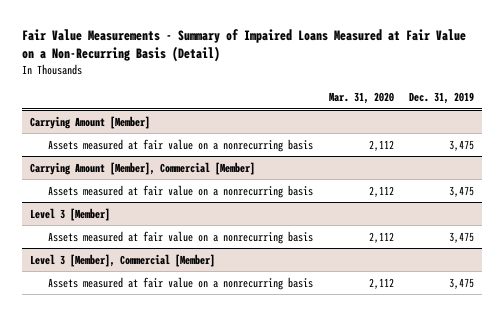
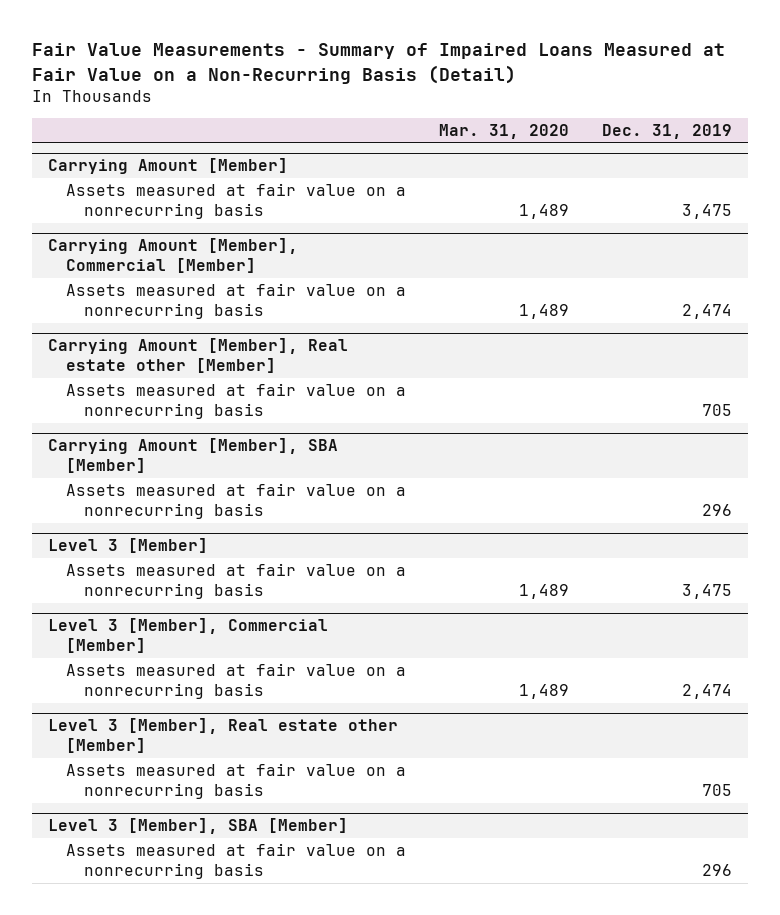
@ Carrying Amount [Member]
- Assets measured at fair value on a nonrecurring basis | 2,112 | 3,475
+ Assets measured at fair value on a nonrecurring basis | 1,489 | 3,475
@ Carrying Amount [Member], Commercial [Member]
- Assets measured at fair value on a nonrecurring basis | 2,112 | 3,475
+ Assets measured at fair value on a nonrecurring basis | 1,489 | 2,474
+ Carrying Amount [Member], Real estate other [Member]
+ Assets measured at fair value on a nonrecurring basis | | 705
+ Carrying Amount [Member], SBA [Member]
+ Assets measured at fair value on a nonrecurring basis | | 296
@ Level 3 [Member]
- Assets measured at fair value on a nonrecurring basis | 2,112 | 3,475
+ Assets measured at fair value on a nonrecurring basis | 1,489 | 3,475
@ Level 3 [Member], Commercial [Member]
- Assets measured at fair value on a nonrecurring basis | 2,112 | 3,475
+ Assets measured at fair value on a nonrecurring basis | 1,489 | 2,474
+ Level 3 [Member], Real estate other [Member]
+ Assets measured at fair value on a nonrecurring basis | | 705
+ Level 3 [Member], SBA [Member]
+ Assets measured at fair value on a nonrecurring basis | | 296

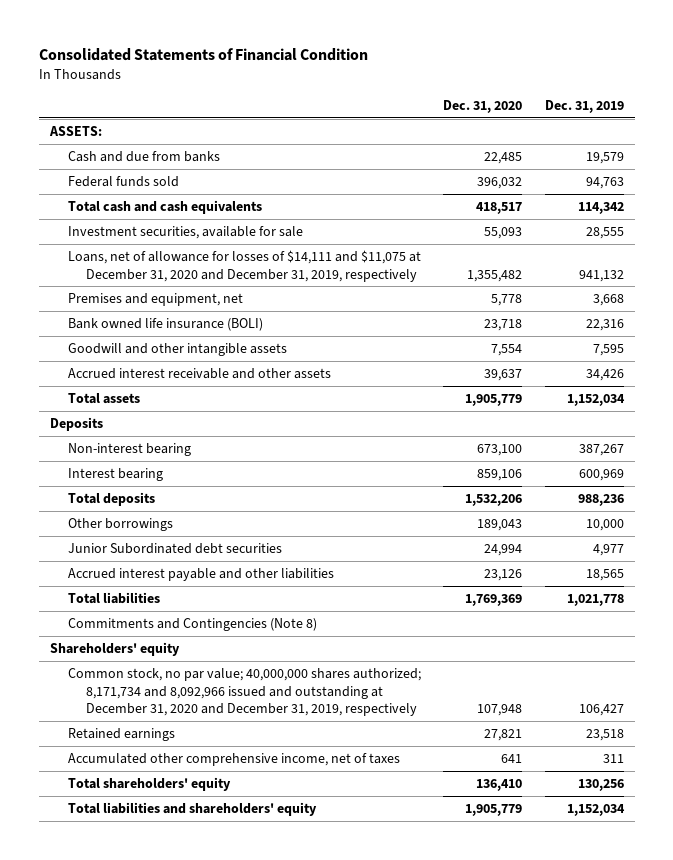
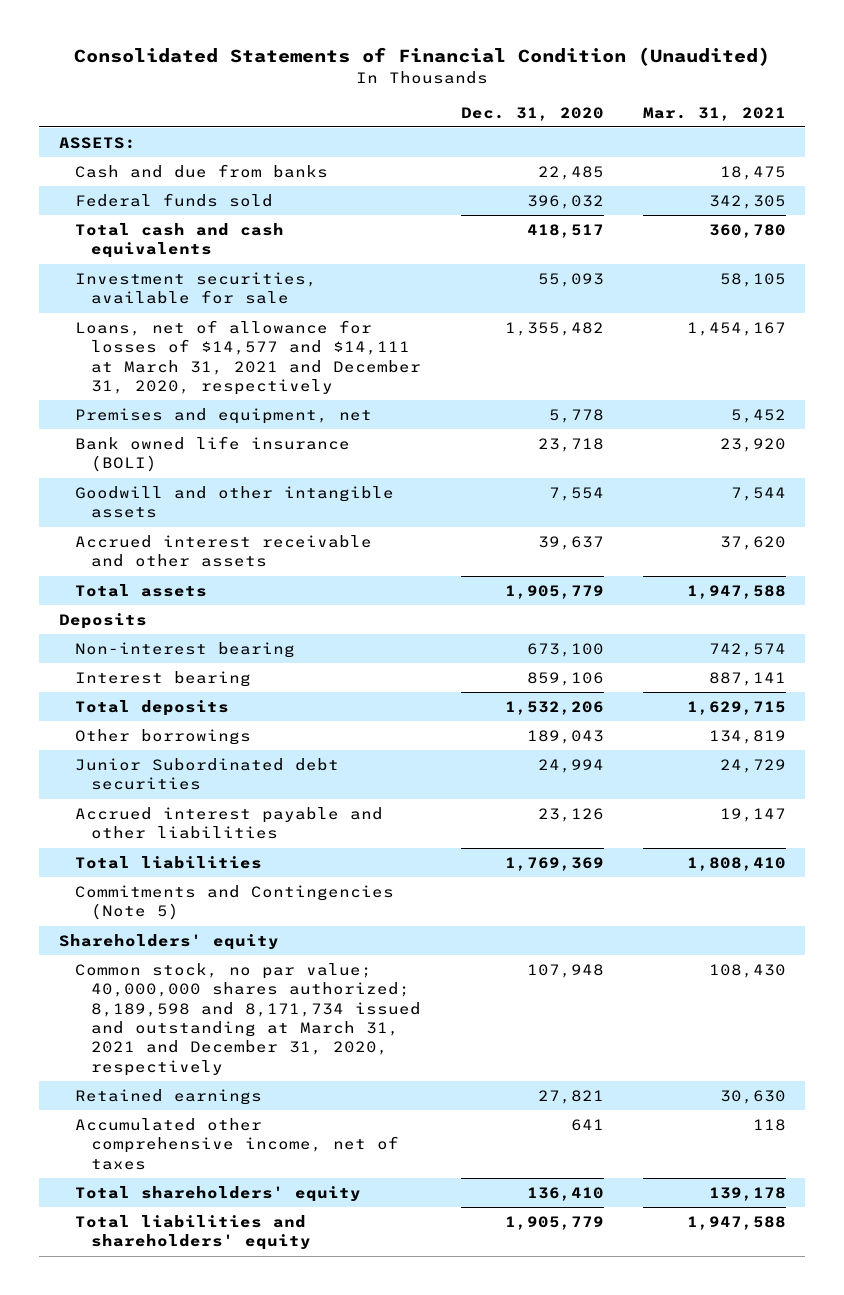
- Consolidated Statements of Financial Condition
+ Consolidated Statements of Financial Condition (Unaudited)
- | Dec. 31, 2020 | Dec. 31, 2019
+ | Dec. 31, 2020 | Mar. 31, 2021
- Loans, net of allowance for losses of $14,111 and $11,075 at December 31, 2020 and December 31, 2019, respectively | 1,355,482 | 941,132
+ Loans, net of allowance for losses of $14,577 and $14,111 at March 31, 2021 and December 31, 2020, respectively | 1,355,482 | 1,454,167
- Commitments and Contingencies (Note 8)
+ Commitments and Contingencies (Note 5)
- Common stock, no par value; 40,000,000 shares authorized; 8,171,734 and 8,092,966 issued and outstanding at December 31, 2020 and December 31, 2019, respectively | 107,948 | 106,427
+ Common stock, no par value; 40,000,000 shares authorized; 8,189,598 and 8,171,734 issued and outstanding at March 31, 2021 and December 31, 2020, respectively | 107,948 | 108,430

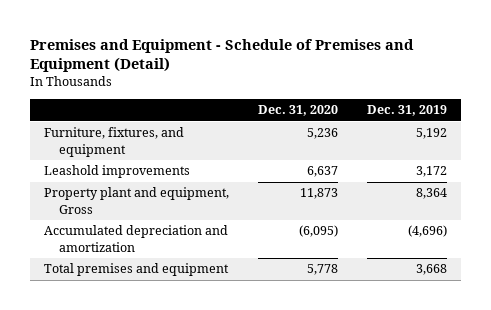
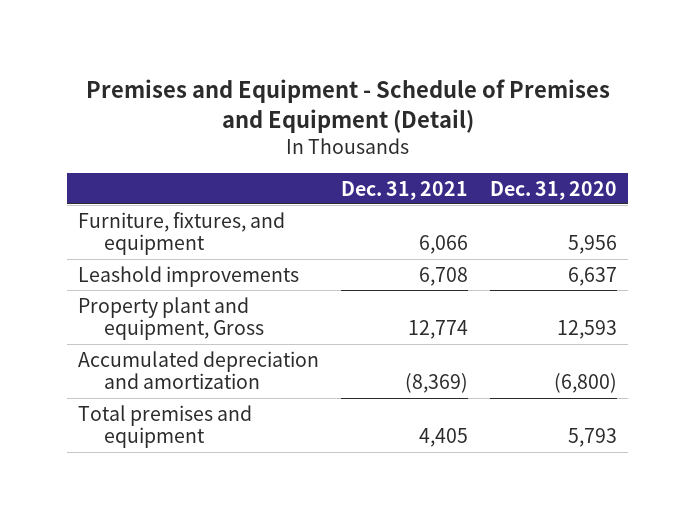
- | Dec. 31, 2020 | Dec. 31, 2019
+ | Dec. 31, 2021 | Dec. 31, 2020
- Furniture, fixtures, and equipment | 5,236 | 5,192
+ Furniture, fixtures, and equipment | 6,066 | 5,956
- Property plant and equipment, Gross | 11,873 | 8,364
- Accumulated depreciation and amortization | (6,095) | (4,696)
- Total premises and equipment | 5,778 | 3,668
+ Property plant and equipment, Gross | 12,774 | 12,593
+ Accumulated depreciation and amortization | (8,369) | (6,800)
+ Total premises and equipment | 4,405 | 5,793

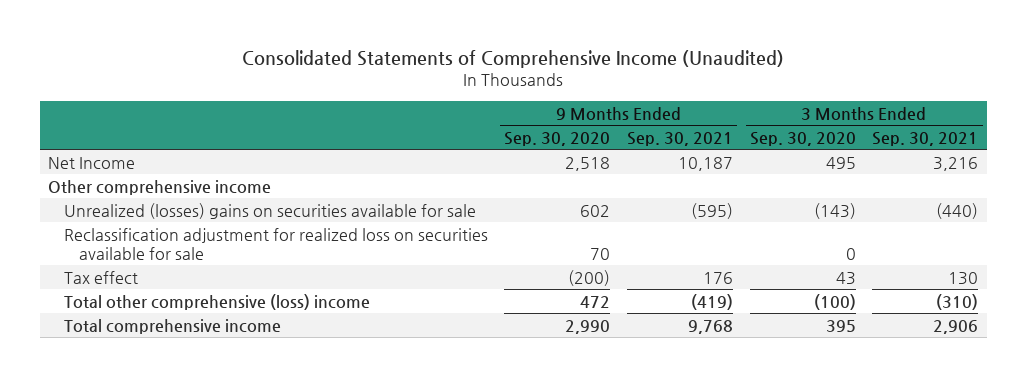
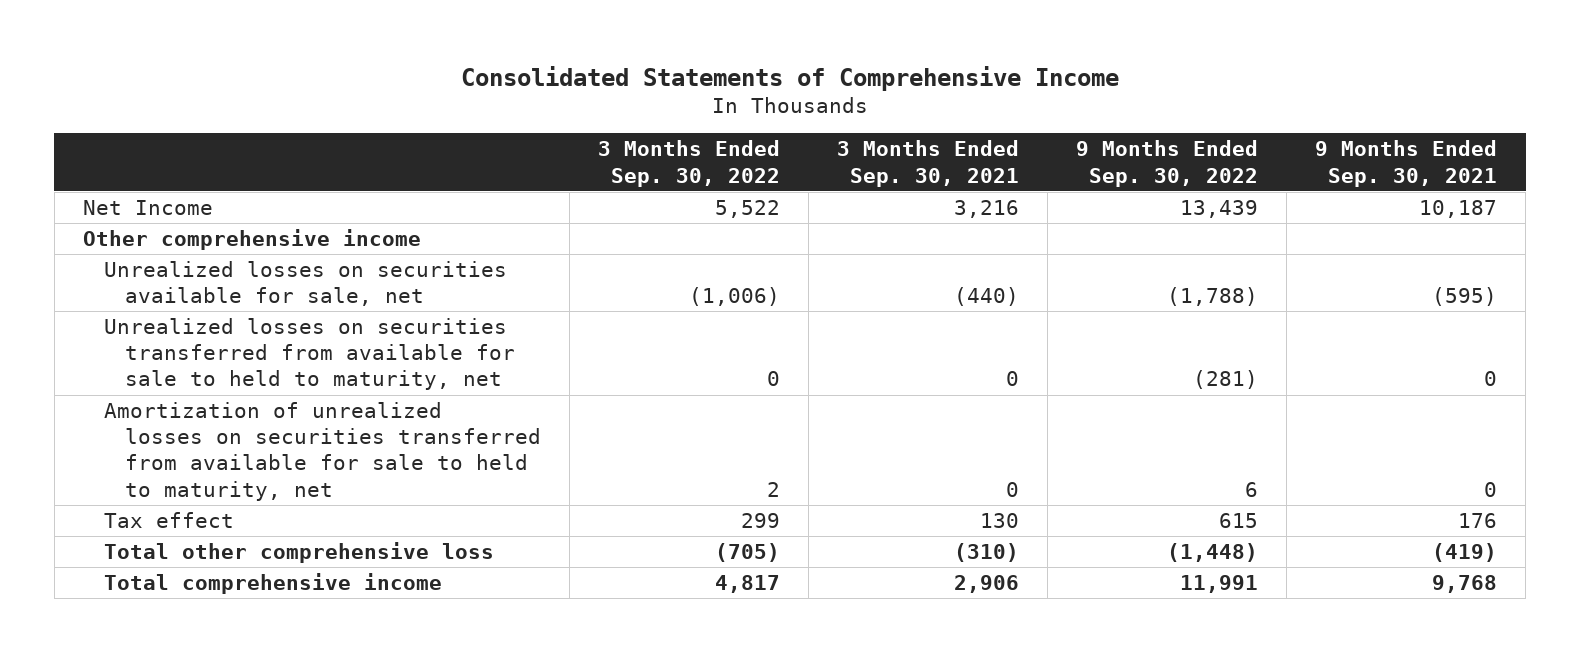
- Consolidated Statements of Comprehensive Income (Unaudited)
+ Consolidated Statements of Comprehensive Income
- | 9 Months Ended Sep. 30, 2020 | 9 Months Ended Sep. 30, 2021 | 3 Months Ended Sep. 30, 2020 | 3 Months Ended Sep. 30, 2021
+ | 3 Months Ended Sep. 30, 2022 | 3 Months Ended Sep. 30, 2021 | 9 Months Ended Sep. 30, 2022 | 9 Months Ended Sep. 30, 2021
- Unrealized (losses) gains on securities available for sale | 602 | (595) | (143) | (440)
- Reclassification adjustment for realized loss on securities available for sale | 70 | | 0 |
+ Unrealized losses on securities available for sale, net | (1,006) | (440) | (1,788) | (595)
+ Unrealized losses on securities transferred from available for sale to held to maturity, net | 0 | 0 | (281) | 0
+ Amortization of unrealized losses on securities transferred from available for sale to held to maturity, net | 2 | 0 | 6 | 0
- Total other comprehensive (loss) income | 472 | (419) | (100) | (310)
+ Total other comprehensive loss | (705) | (310) | (1,448) | (419)

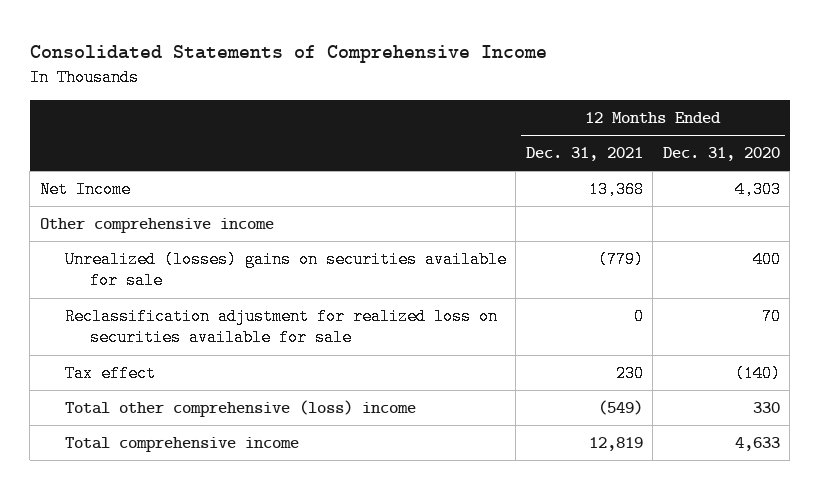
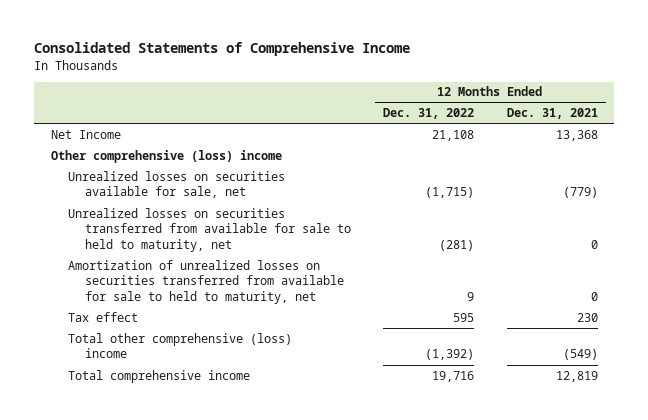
- | 12 Months Ended Dec. 31, 2021 | 12 Months Ended Dec. 31, 2020
+ | 12 Months Ended Dec. 31, 2022 | 12 Months Ended Dec. 31, 2021
- Other comprehensive income
- Unrealized (losses) gains on securities available for sale | (779) | 400
- Reclassification adjustment for realized loss on securities available for sale | 0 | 70
+ Other comprehensive (loss) income
+ Unrealized losses on securities available for sale, net | (1,715) | (779)
+ Unrealized losses on securities transferred from available for sale to held to maturity, net | (281) | 0
+ Amortization of unrealized losses on securities transferred from available for sale to held to maturity, net | 9 | 0

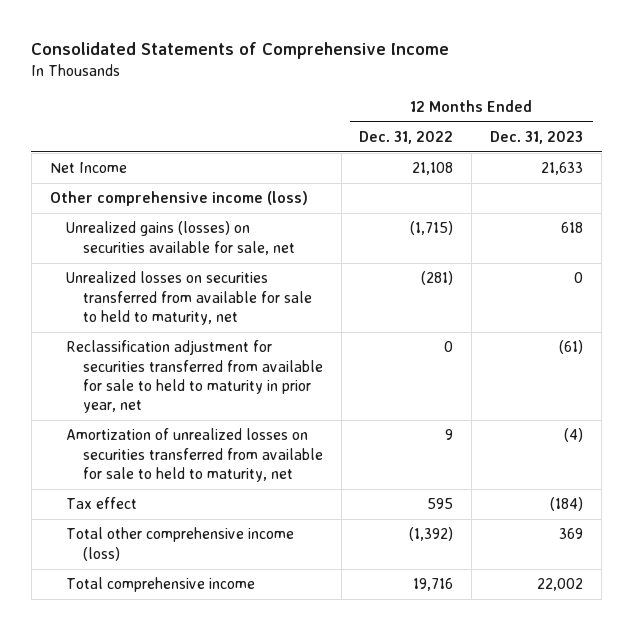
- | 12 Months Ended Dec. 31, 2022 | 12 Months Ended Dec. 31, 2021
+ | 12 Months Ended Dec. 31, 2022 | 12 Months Ended Dec. 31, 2023
- Other comprehensive (loss) income
- Unrealized losses on securities available for sale, net | (1,715) | (779)
+ Other comprehensive income (loss)
+ Unrealized gains (losses) on securities available for sale, net | (1,715) | 618
+ Reclassification adjustment for securities transferred from available for sale to held to maturity in prior year, net | 0 | (61)
- Total other comprehensive (loss) income | (1,392) | (549)
+ Total other comprehensive income (loss) | (1,392) | 369

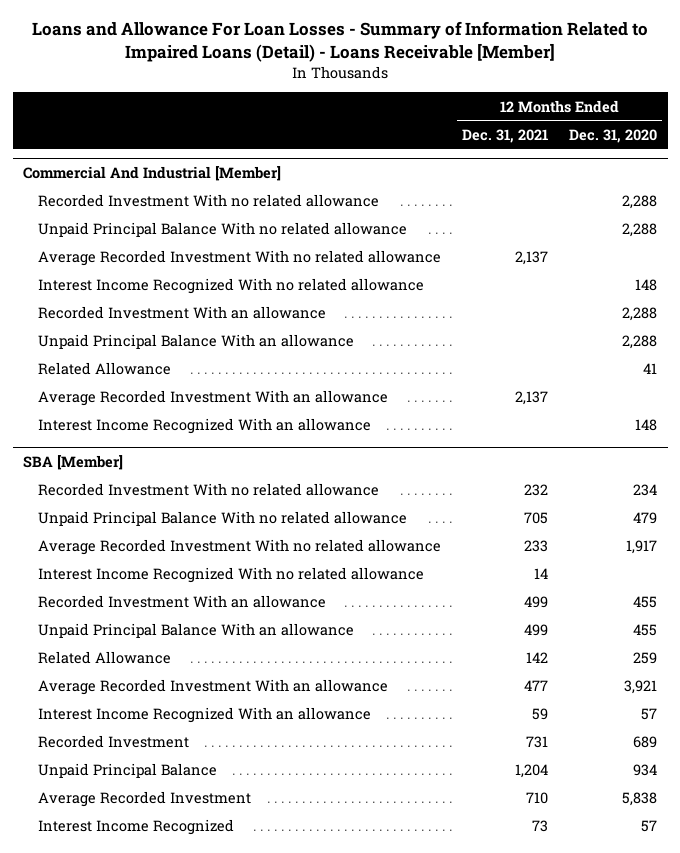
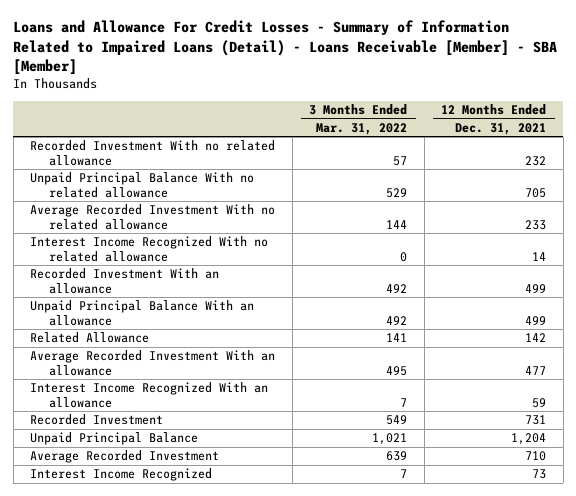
- Loans and Allowance For Loan Losses - Summary of Information Related to Impaired Loans (Detail) - Loans Receivable [Member]
+ Loans and Allowance For Credit Losses - Summary of Information Related to Impaired Loans (Detail) - Loans Receivable [Member] - SBA [Member]
- | 12 Months Ended Dec. 31, 2021 | 12 Months Ended Dec. 31, 2020
+ | 3 Months Ended Mar. 31, 2022 | 12 Months Ended Dec. 31, 2021
- Commercial And Industrial [Member]
- Recorded Investment With no related allowance | | 2,288
- Unpaid Principal Balance With no related allowance | | 2,288
- Average Recorded Investment With no related allowance | 2,137 |
- Interest Income Recognized With no related allowance | | 148
- Recorded Investment With an allowance | | 2,288
- Unpaid Principal Balance With an allowance | | 2,288
- Related Allowance | | 41
- Average Recorded Investment With an allowance | 2,137 |
- Interest Income Recognized With an allowance | | 148
- SBA [Member]

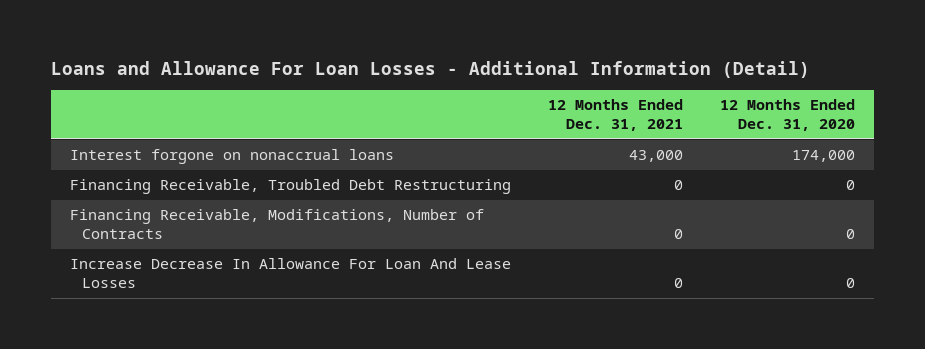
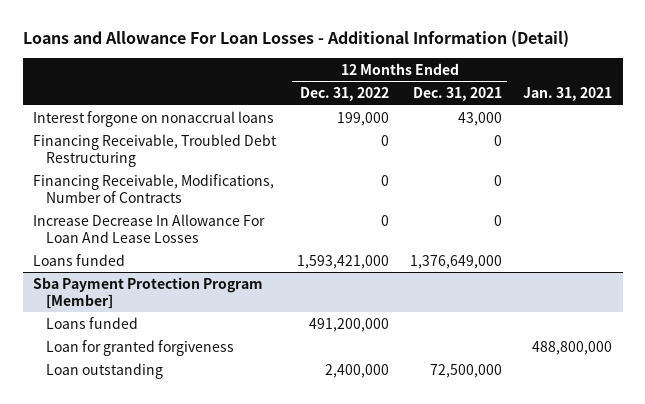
- | 12 Months Ended Dec. 31, 2021 | 12 Months Ended Dec. 31, 2020
+ | 12 Months Ended Dec. 31, 2022 | 12 Months Ended Dec. 31, 2021 | Jan. 31, 2021
+ Loans funded | 1,593,421,000 | 1,376,649,000 |
+ Sba Payment Protection Program [Member]
+ Loans funded | 491,200,000 | |
+ Loan for granted forgiveness | | | 488,800,000
+ Loan outstanding | 2,400,000 | 72,500,000 |

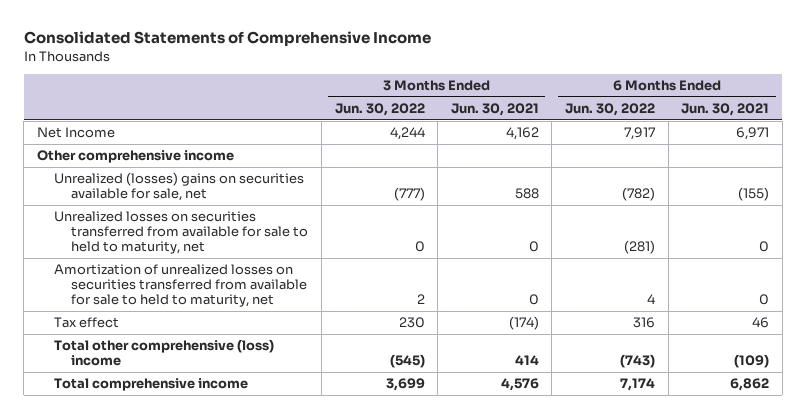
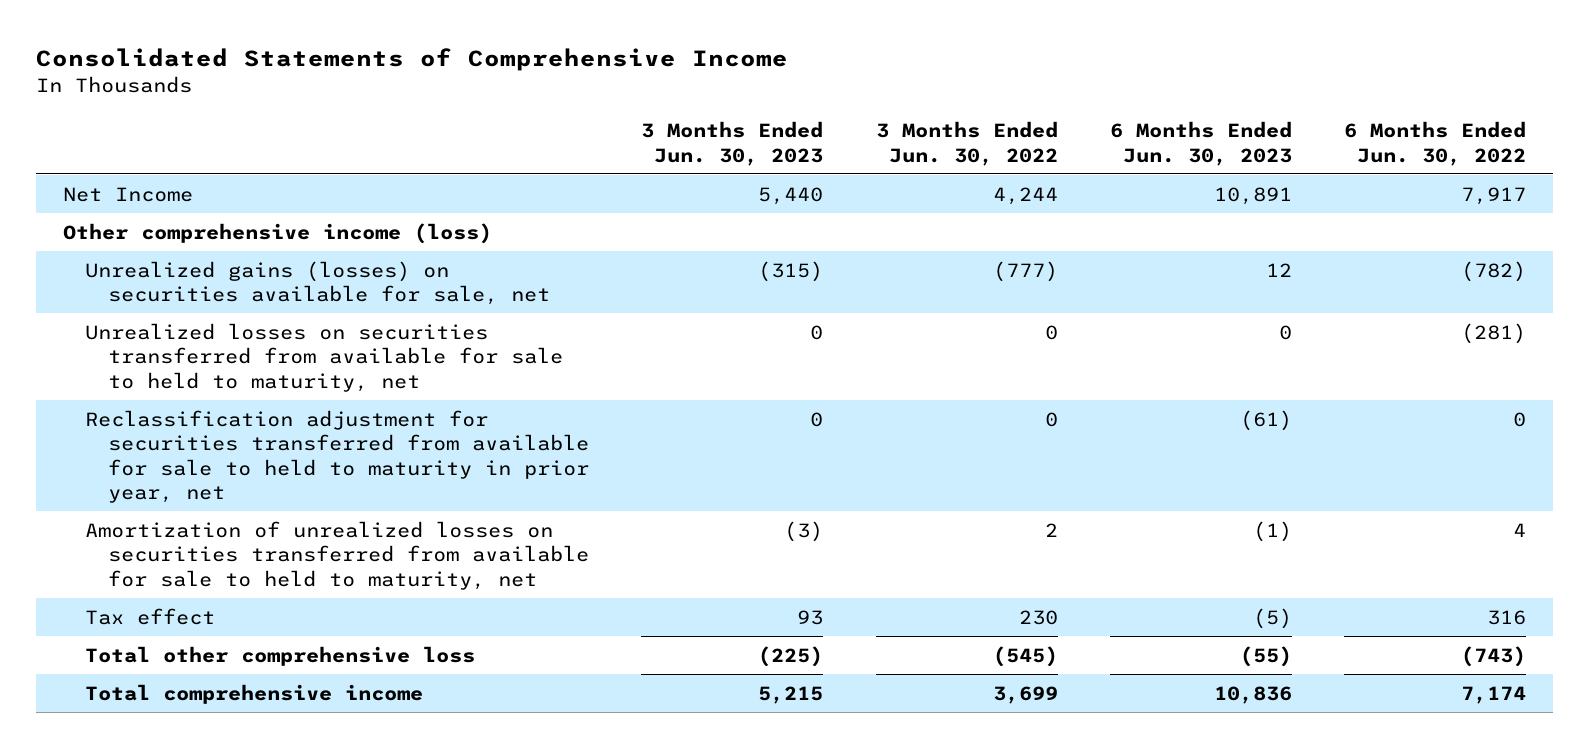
- | 3 Months Ended Jun. 30, 2022 | 3 Months Ended Jun. 30, 2021 | 6 Months Ended Jun. 30, 2022 | 6 Months Ended Jun. 30, 2021
+ | 3 Months Ended Jun. 30, 2023 | 3 Months Ended Jun. 30, 2022 | 6 Months Ended Jun. 30, 2023 | 6 Months Ended Jun. 30, 2022
- Other comprehensive income
- Unrealized (losses) gains on securities available for sale, net | (777) | 588 | (782) | (155)
+ Other comprehensive income (loss)
+ Unrealized gains (losses) on securities available for sale, net | (315) | (777) | 12 | (782)
+ Reclassification adjustment for securities transferred from available for sale to held to maturity in prior year, net | 0 | 0 | (61) | 0
- Total other comprehensive (loss) income | (545) | 414 | (743) | (109)
+ Total other comprehensive loss | (225) | (545) | (55) | (743)

